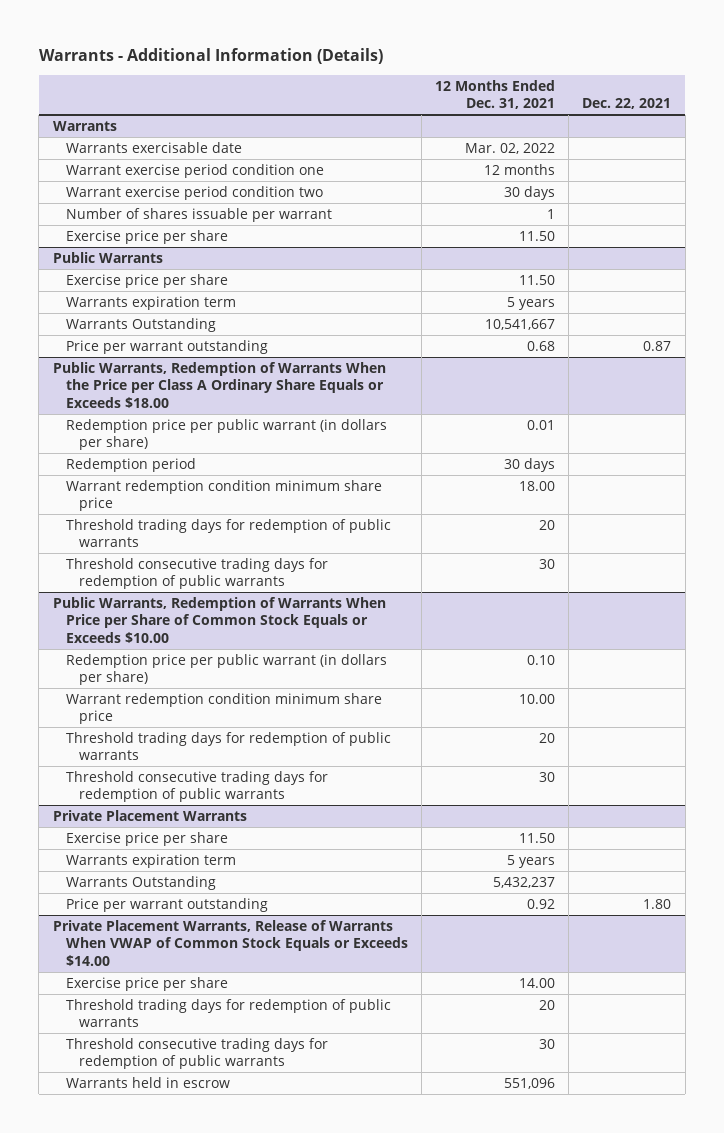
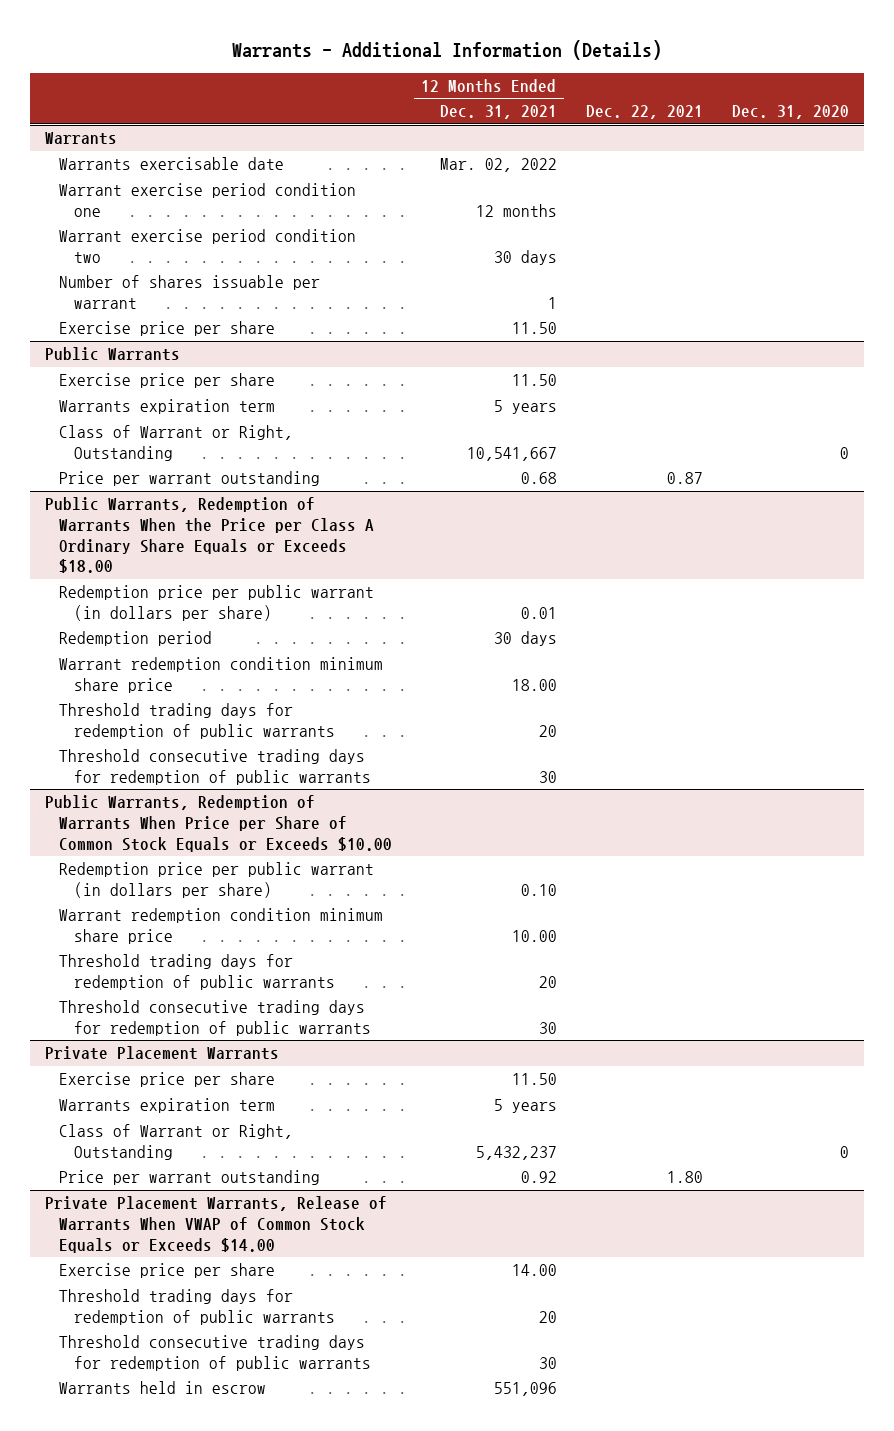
- | 12 Months Ended Dec. 31, 2021 | Dec. 22, 2021
+ | 12 Months Ended Dec. 31, 2021 | Dec. 22, 2021 | Dec. 31, 2020
@ Public Warrants
- Warrants Outstanding | 10,541,667 |
+ Class of Warrant or Right, Outstanding | 10,541,667 | | 0
@ Private Placement Warrants
- Warrants Outstanding | 5,432,237 |
+ Class of Warrant or Right, Outstanding | 5,432,237 | | 0

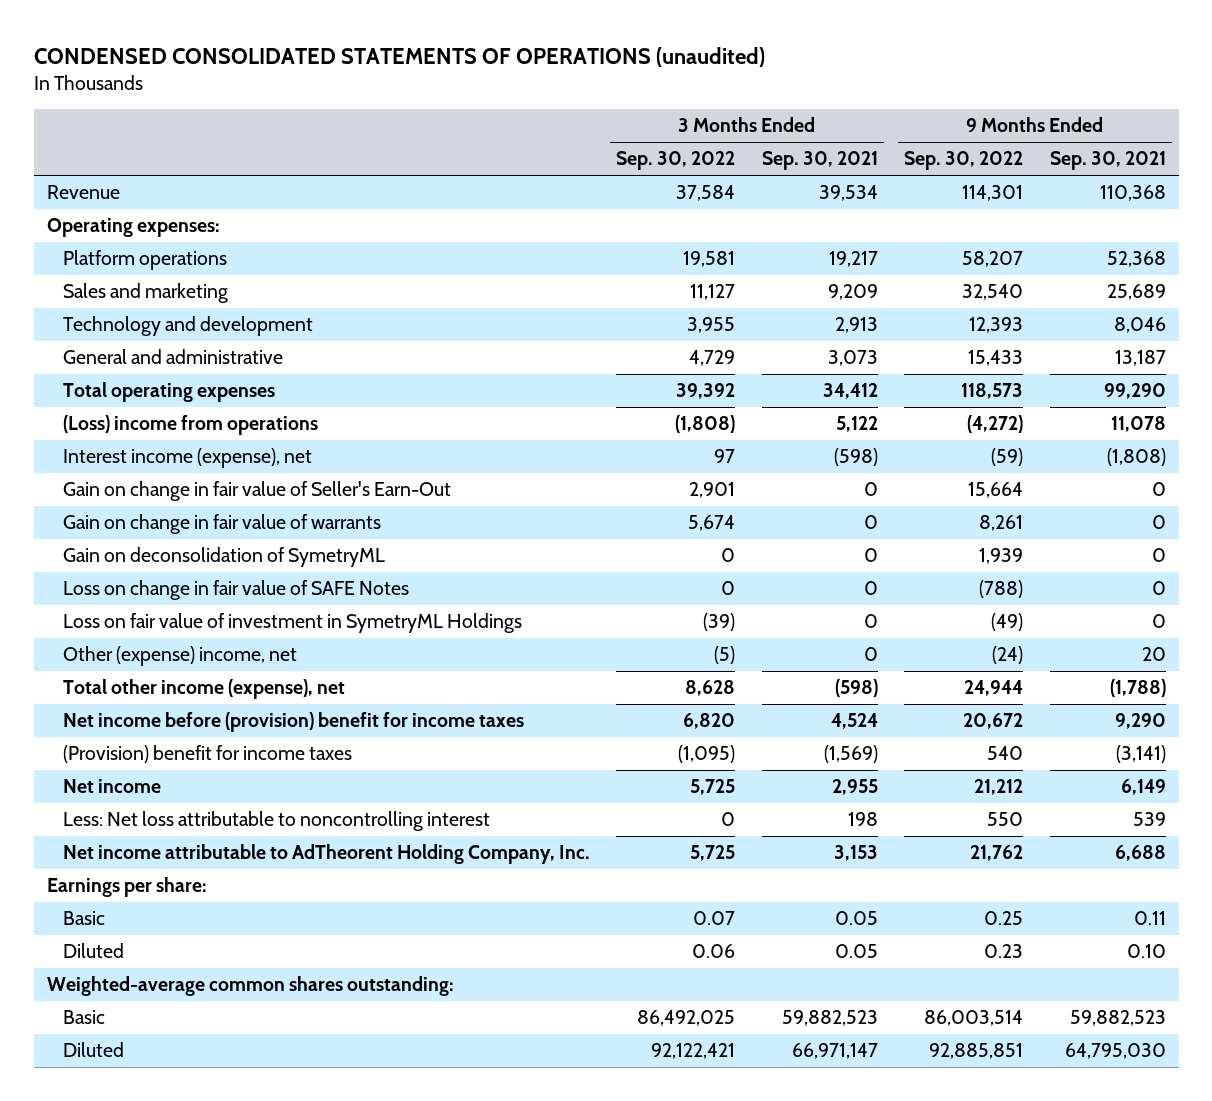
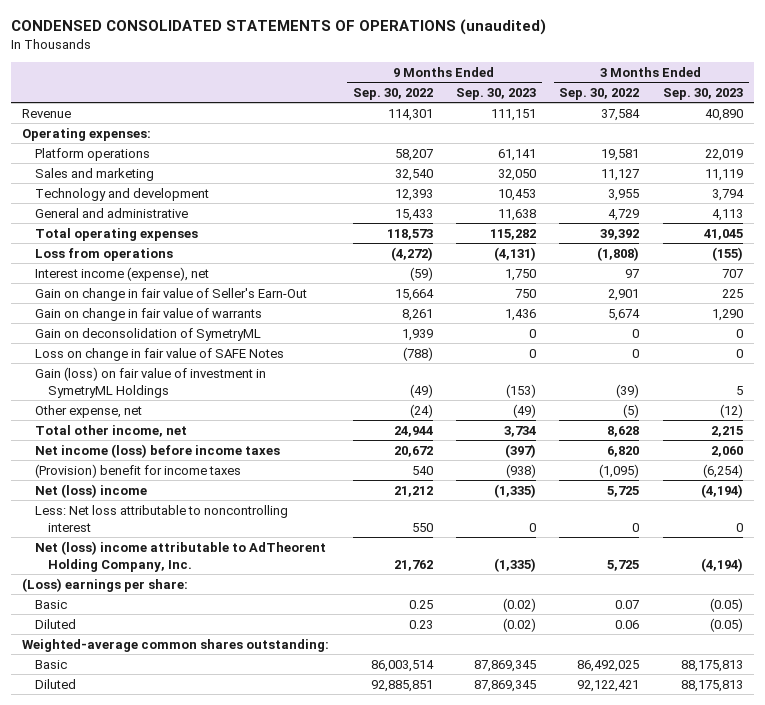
- | 3 Months Ended Sep. 30, 2022 | 3 Months Ended Sep. 30, 2021 | 9 Months Ended Sep. 30, 2022 | 9 Months Ended Sep. 30, 2021
+ | 9 Months Ended Sep. 30, 2022 | 9 Months Ended Sep. 30, 2023 | 3 Months Ended Sep. 30, 2022 | 3 Months Ended Sep. 30, 2023
- (Loss) income from operations | (1,808) | 5,122 | (4,272) | 11,078
+ Loss from operations | (4,272) | (4,131) | (1,808) | (155)
- Loss on fair value of investment in SymetryML Holdings | (39) | 0 | (49) | 0
- Other (expense) income, net | (5) | 0 | (24) | 20
- Total other income (expense), net | 8,628 | (598) | 24,944 | (1,788)
- Net income before (provision) benefit for income taxes | 6,820 | 4,524 | 20,672 | 9,290
+ Gain (loss) on fair value of investment in SymetryML Holdings | (49) | (153) | (39) | 5
+ Other expense, net | (24) | (49) | (5) | (12)
+ Total other income, net | 24,944 | 3,734 | 8,628 | 2,215
+ Net income (loss) before income taxes | 20,672 | (397) | 6,820 | 2,060
- Net income | 5,725 | 2,955 | 21,212 | 6,149
+ Net (loss) income | 21,212 | (1,335) | 5,725 | (4,194)
- Net income attributable to AdTheorent Holding Company, Inc. | 5,725 | 3,153 | 21,762 | 6,688
- Earnings per share:
+ Net (loss) income attributable to AdTheorent Holding Company, Inc. | 21,762 | (1,335) | 5,725 | (4,194)
+ (Loss) earnings per share:

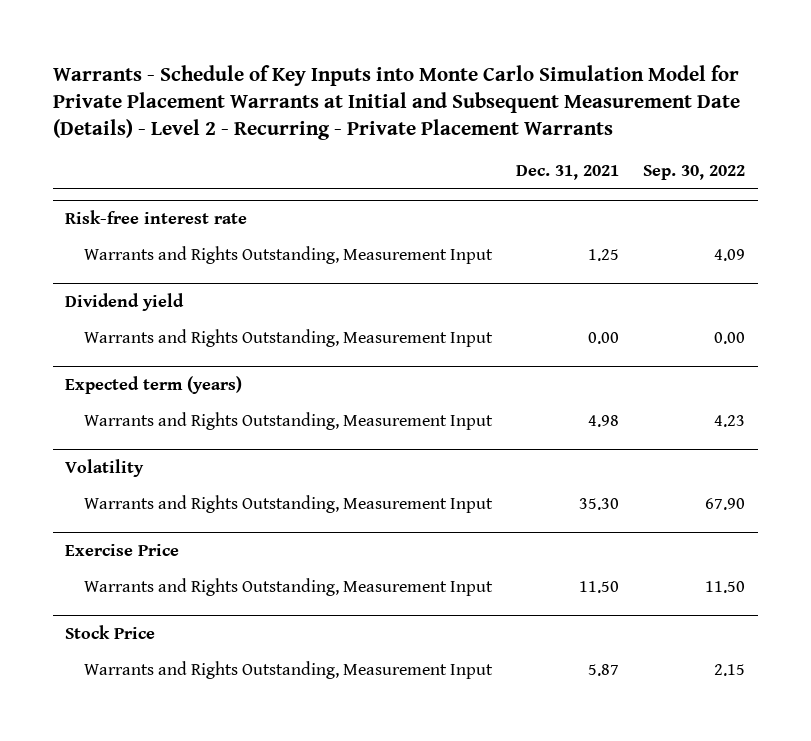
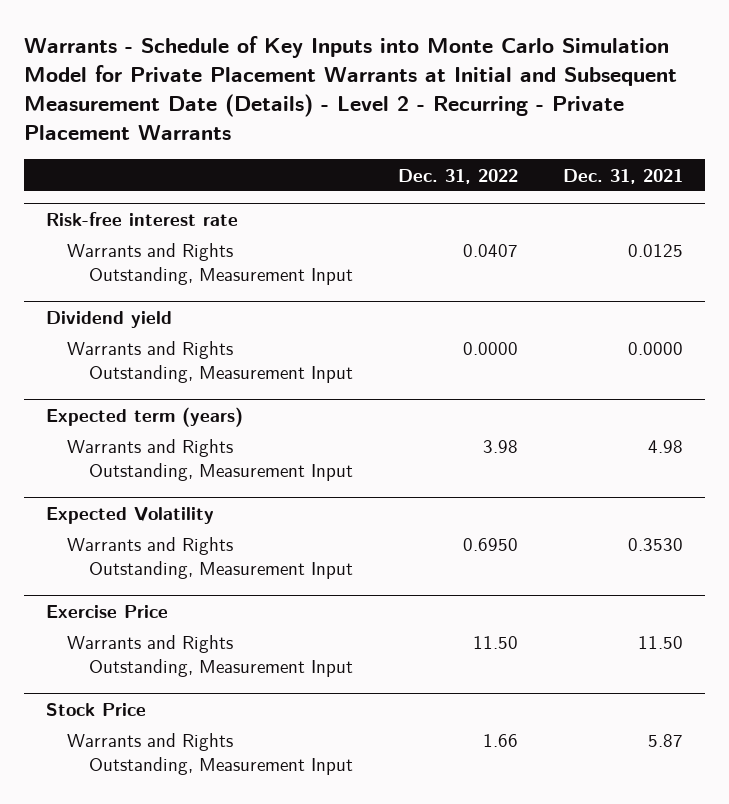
- | Dec. 31, 2021 | Sep. 30, 2022
+ | Dec. 31, 2022 | Dec. 31, 2021
@ Risk-free interest rate
- Warrants and Rights Outstanding, Measurement Input | 1.25 | 4.09
+ Warrants and Rights Outstanding, Measurement Input | 0.0407 | 0.0125
@ Dividend yield
- Warrants and Rights Outstanding, Measurement Input | 0.00 | 0.00
+ Warrants and Rights Outstanding, Measurement Input | 0.0000 | 0.0000
- Volatility
- Warrants and Rights Outstanding, Measurement Input | 35.30 | 67.90
+ Expected Volatility
+ Warrants and Rights Outstanding, Measurement Input | 0.6950 | 0.3530

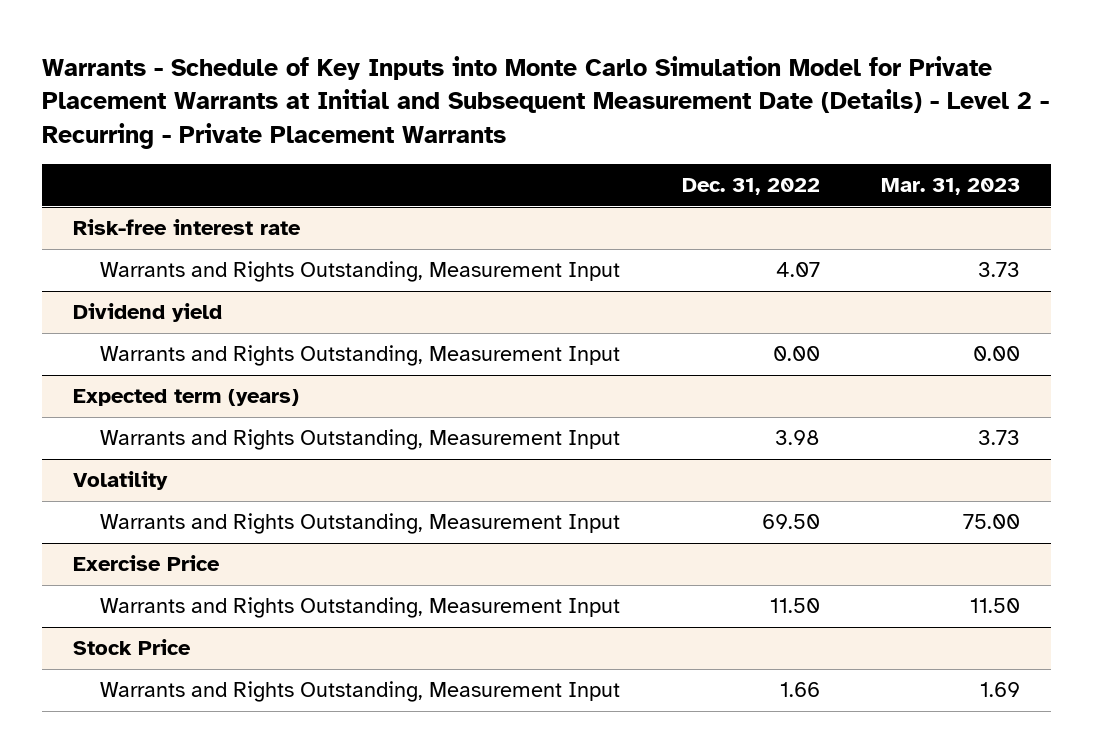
- | Dec. 31, 2022 | Dec. 31, 2021
+ | Dec. 31, 2022 | Mar. 31, 2023
@ Risk-free interest rate
- Warrants and Rights Outstanding, Measurement Input | 0.0407 | 0.0125
+ Warrants and Rights Outstanding, Measurement Input | 4.07 | 3.73
@ Dividend yield
- Warrants and Rights Outstanding, Measurement Input | 0.0000 | 0.0000
+ Warrants and Rights Outstanding, Measurement Input | 0.00 | 0.00
- Expected Volatility
- Warrants and Rights Outstanding, Measurement Input | 0.6950 | 0.3530
+ Volatility
+ Warrants and Rights Outstanding, Measurement Input | 69.50 | 75.00

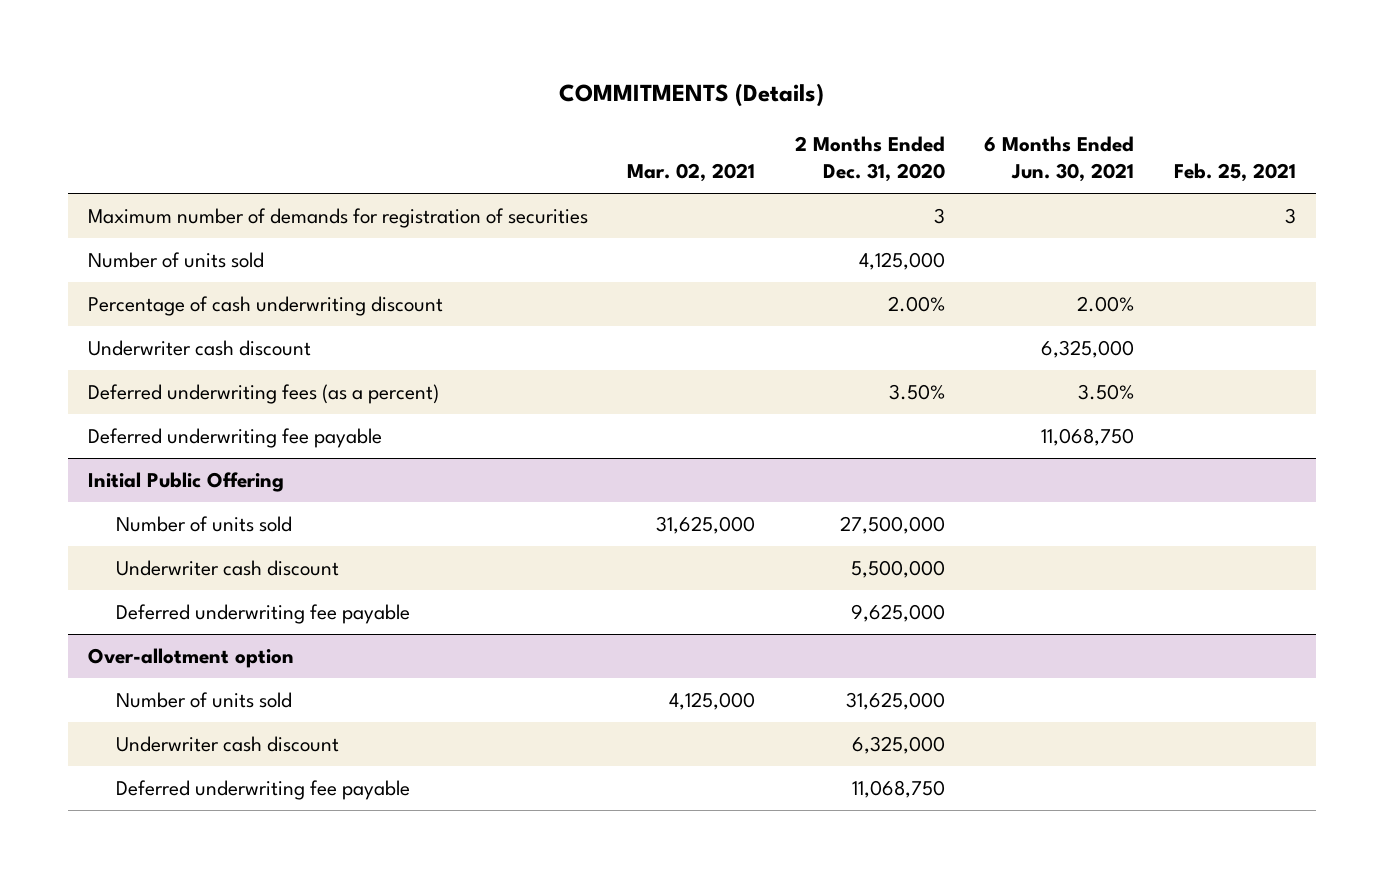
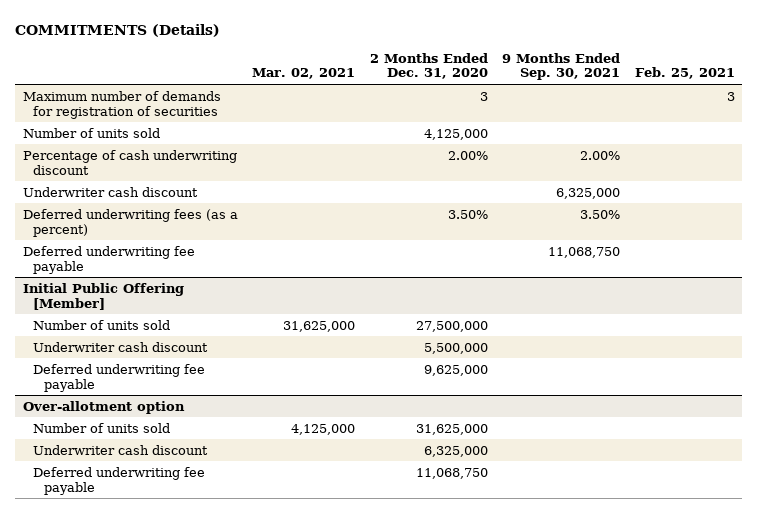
- | Mar. 02, 2021 | 2 Months Ended Dec. 31, 2020 | 6 Months Ended Jun. 30, 2021 | Feb. 25, 2021
+ | Mar. 02, 2021 | 2 Months Ended Dec. 31, 2020 | 9 Months Ended Sep. 30, 2021 | Feb. 25, 2021
- Initial Public Offering
+ Initial Public Offering [Member]

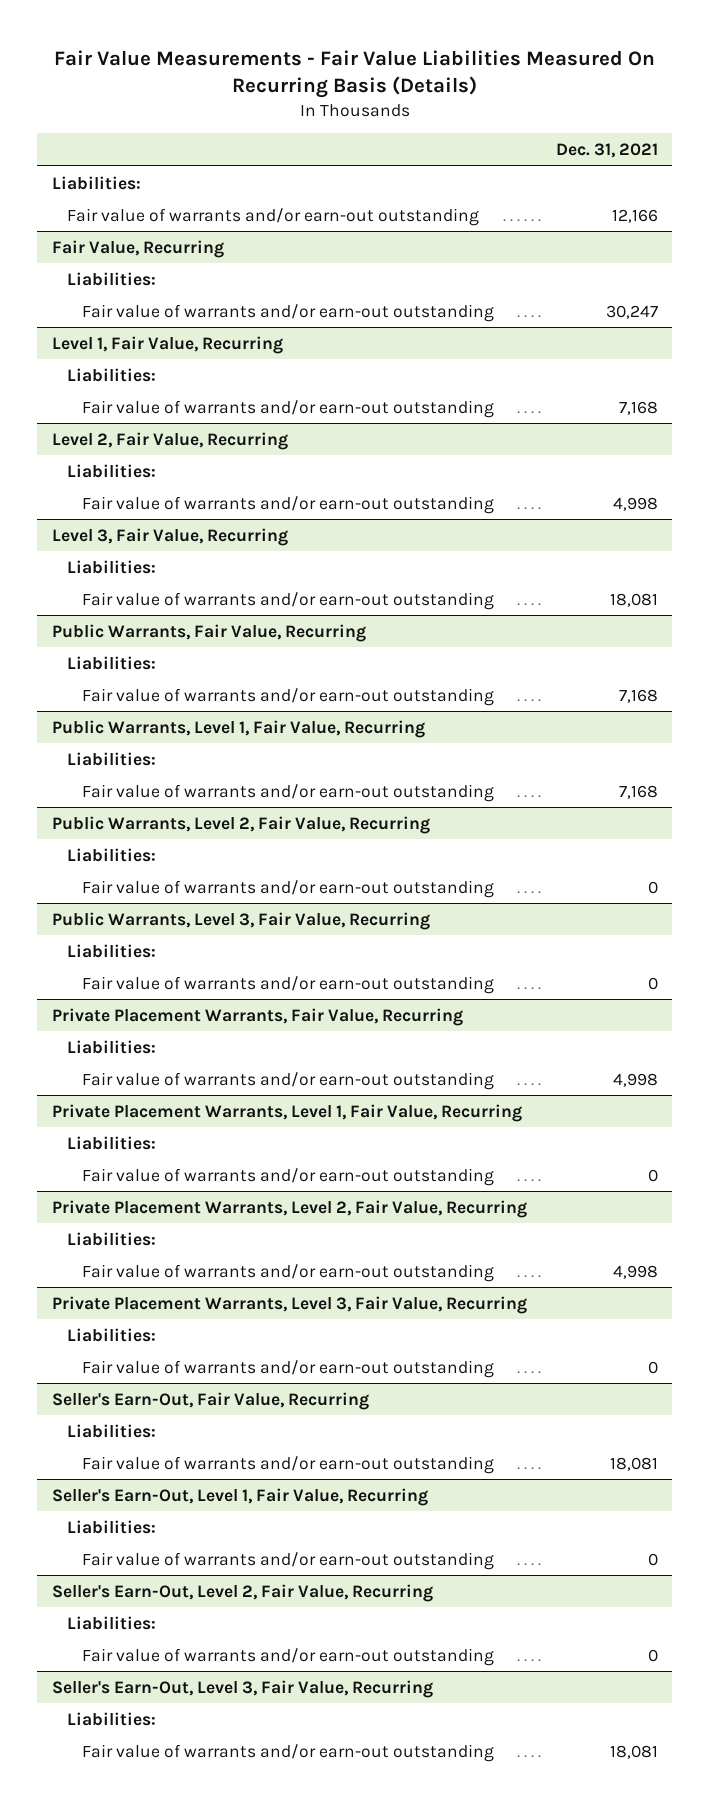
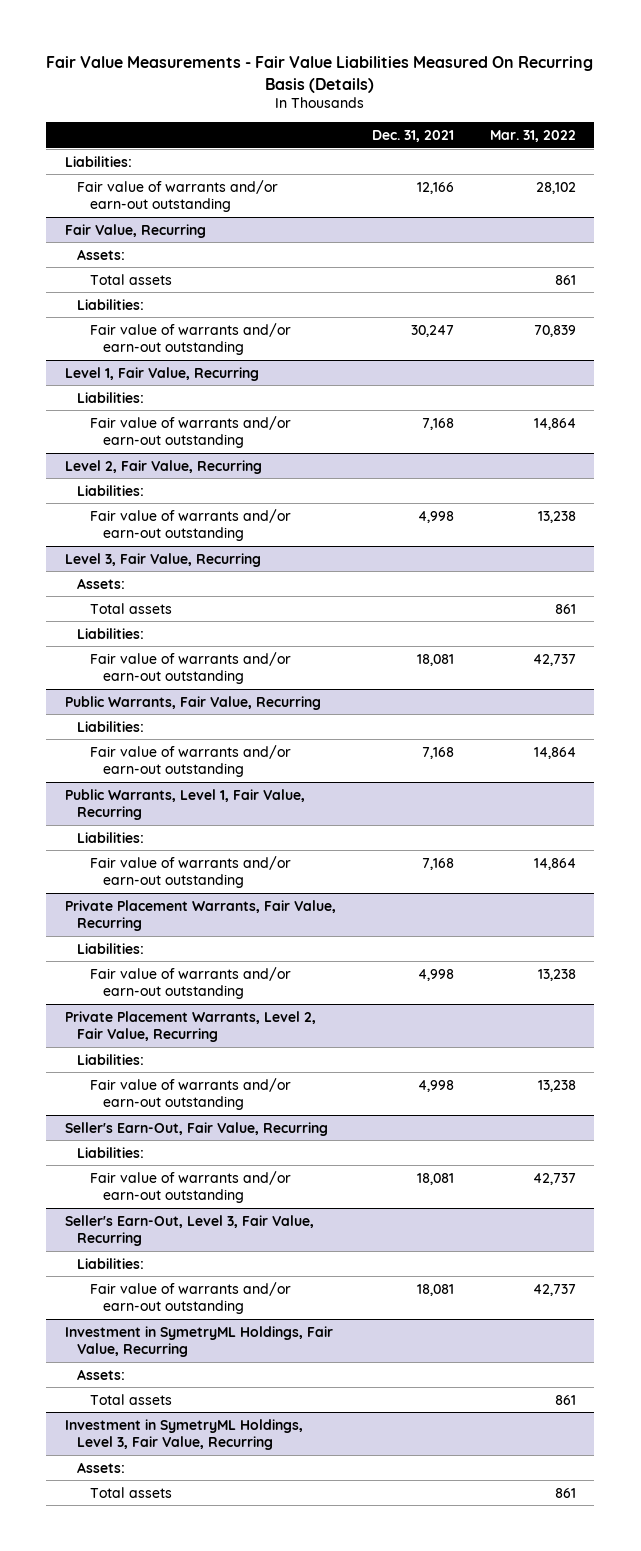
- | Dec. 31, 2021
+ | Dec. 31, 2021 | Mar. 31, 2022
@ Fair Value, Recurring
+ Assets:
+ Total assets | | 861
@ Level 3, Fair Value, Recurring
+ Assets:
+ Total assets | | 861
- Public Warrants, Level 2, Fair Value, Recurring
- Liabilities:
- Fair value of warrants and/or earn-out outstanding | 0
- Public Warrants, Level 3, Fair Value, Recurring
- Liabilities:
- Fair value of warrants and/or earn-out outstanding | 0
- Private Placement Warrants, Level 1, Fair Value, Recurring
- Liabilities:
- Fair value of warrants and/or earn-out outstanding | 0
- Private Placement Warrants, Level 3, Fair Value, Recurring
- Liabilities:
- Fair value of warrants and/or earn-out outstanding | 0
- Seller's Earn-Out, Level 1, Fair Value, Recurring
- Liabilities:
- Fair value of warrants and/or earn-out outstanding | 0
- Seller's Earn-Out, Level 2, Fair Value, Recurring
- Liabilities:
- Fair value of warrants and/or earn-out outstanding | 0
+ Investment in SymetryML Holdings, Fair Value, Recurring
+ Assets:
+ Total assets | | 861
+ Investment in SymetryML Holdings, Level 3, Fair Value, Recurring
+ Assets:
+ Total assets | | 861

